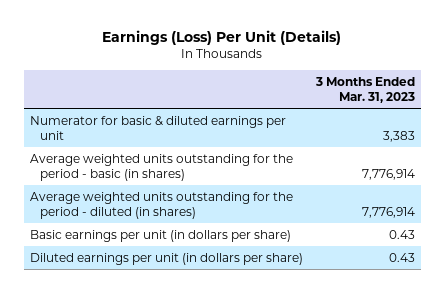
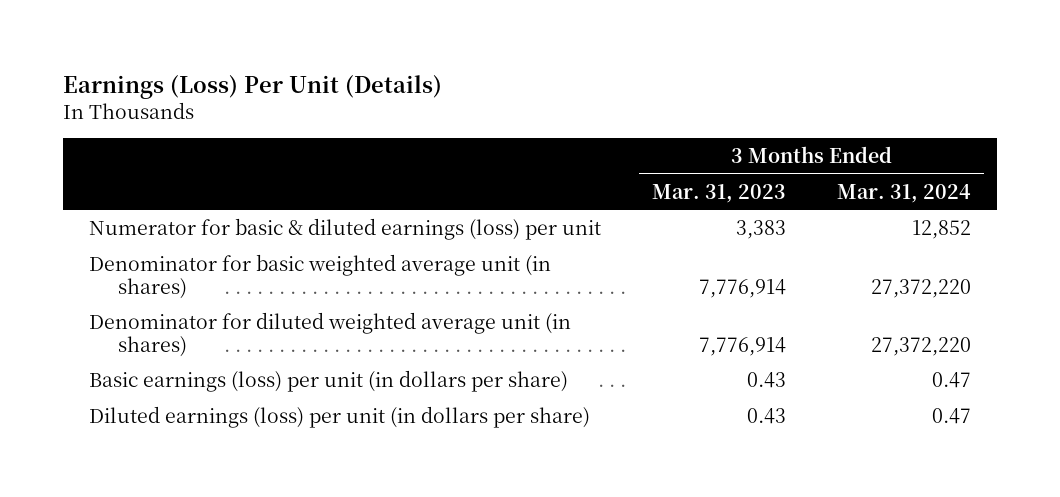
- | 3 Months Ended Mar. 31, 2023
+ | 3 Months Ended Mar. 31, 2023 | 3 Months Ended Mar. 31, 2024
- Numerator for basic & diluted earnings per unit | 3,383
- Average weighted units outstanding for the period - basic (in shares) | 7,776,914
- Average weighted units outstanding for the period - diluted (in shares) | 7,776,914
- Basic earnings per unit (in dollars per share) | 0.43
- Diluted earnings per unit (in dollars per share) | 0.43
+ Numerator for basic & diluted earnings (loss) per unit | 3,383 | 12,852
+ Denominator for basic weighted average unit (in shares) | 7,776,914 | 27,372,220
+ Denominator for diluted weighted average unit (in shares) | 7,776,914 | 27,372,220
+ Basic earnings (loss) per unit (in dollars per share) | 0.43 | 0.47
+ Diluted earnings (loss) per unit (in dollars per share) | 0.43 | 0.47

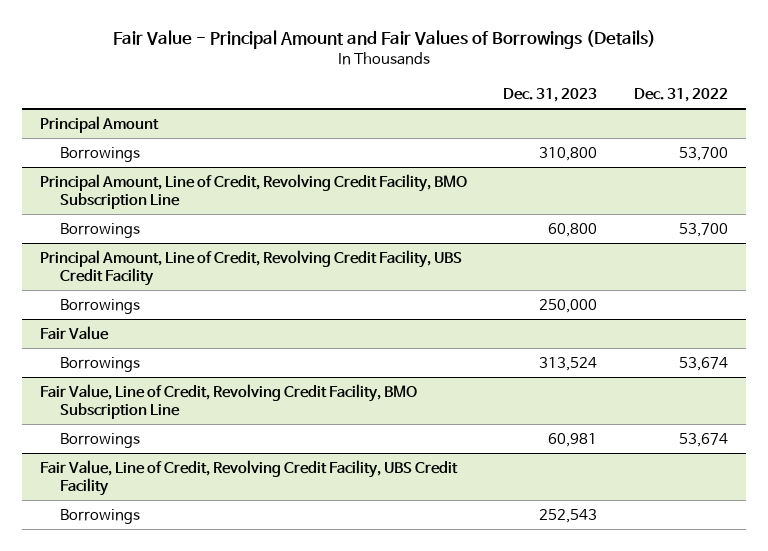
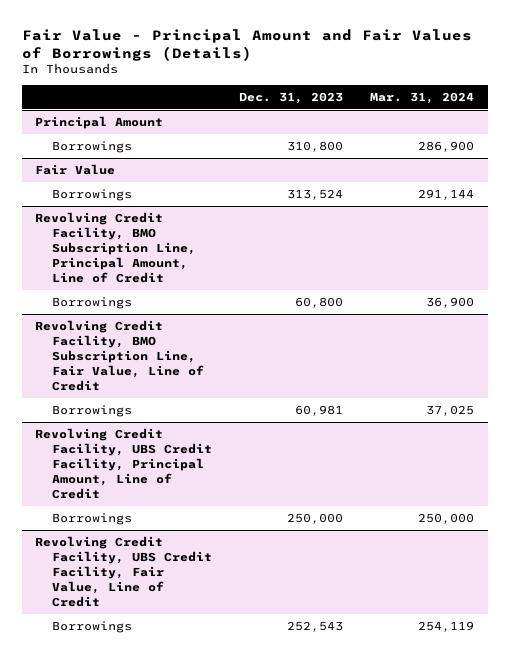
- | Dec. 31, 2023 | Dec. 31, 2022
+ | Dec. 31, 2023 | Mar. 31, 2024
- Principal Amount, Line of Credit, Revolving Credit Facility, BMO Subscription Line
- Borrowings | 60,800 | 53,700
- Principal Amount, Line of Credit, Revolving Credit Facility, UBS Credit Facility
- Borrowings | 250,000 |
- Fair Value, Line of Credit, Revolving Credit Facility, BMO Subscription Line
+ Revolving Credit Facility, BMO Subscription Line, Principal Amount, Line of Credit
+ Borrowings | 60,800 | 36,900
+ Revolving Credit Facility, BMO Subscription Line, Fair Value, Line of Credit
- Fair Value, Line of Credit, Revolving Credit Facility, UBS Credit Facility
+ Revolving Credit Facility, UBS Credit Facility, Principal Amount, Line of Credit
+ Borrowings | 250,000 | 250,000
+ Revolving Credit Facility, UBS Credit Facility, Fair Value, Line of Credit

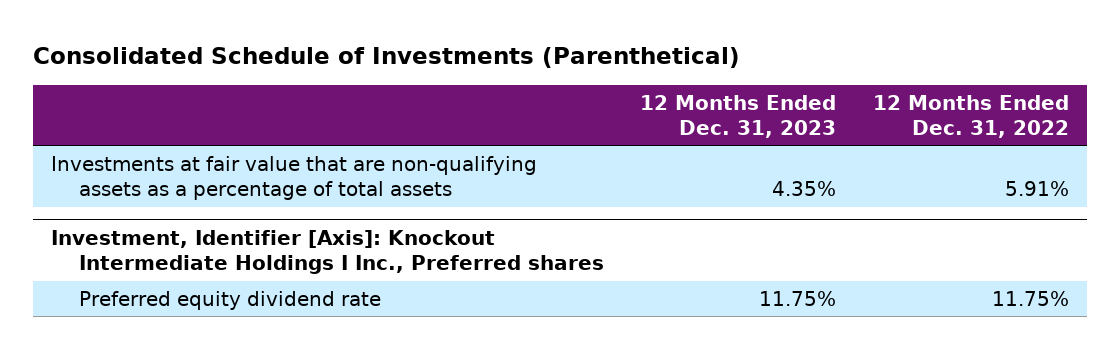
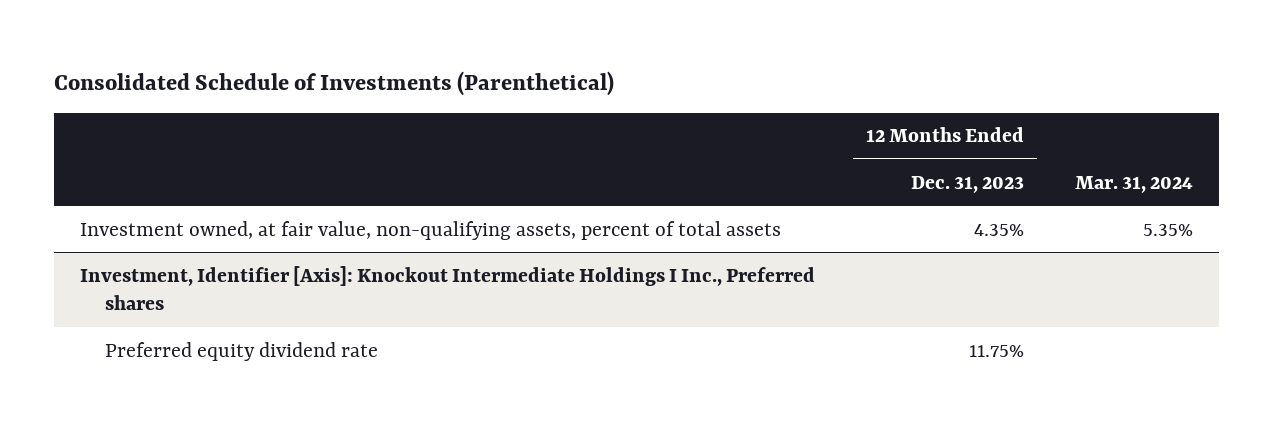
- | 12 Months Ended Dec. 31, 2023 | 12 Months Ended Dec. 31, 2022
+ | 12 Months Ended Dec. 31, 2023 | Mar. 31, 2024
- Investments at fair value that are non-qualifying assets as a percentage of total assets | 4.35% | 5.91%
+ Investment owned, at fair value, non-qualifying assets, percent of total assets | 4.35% | 5.35%

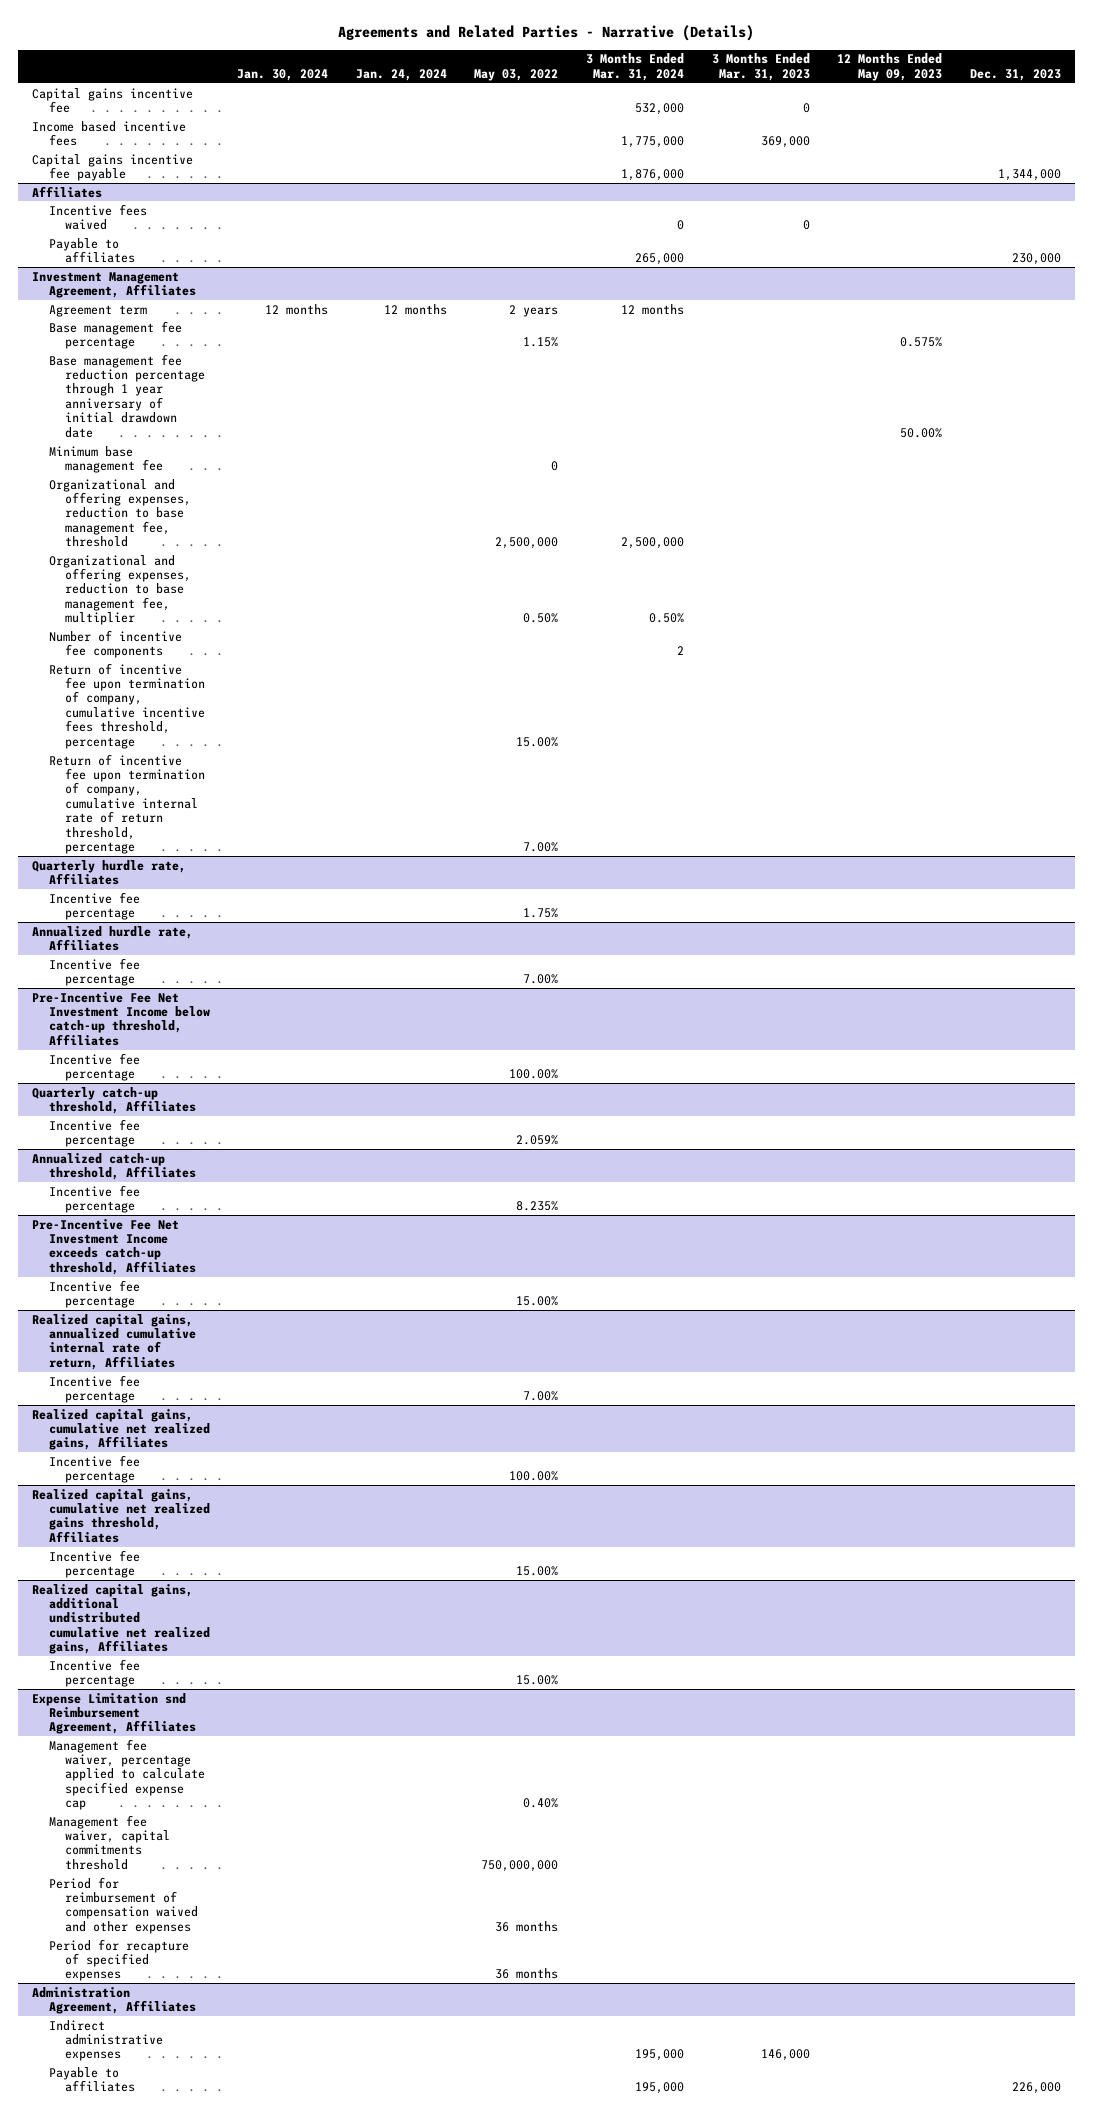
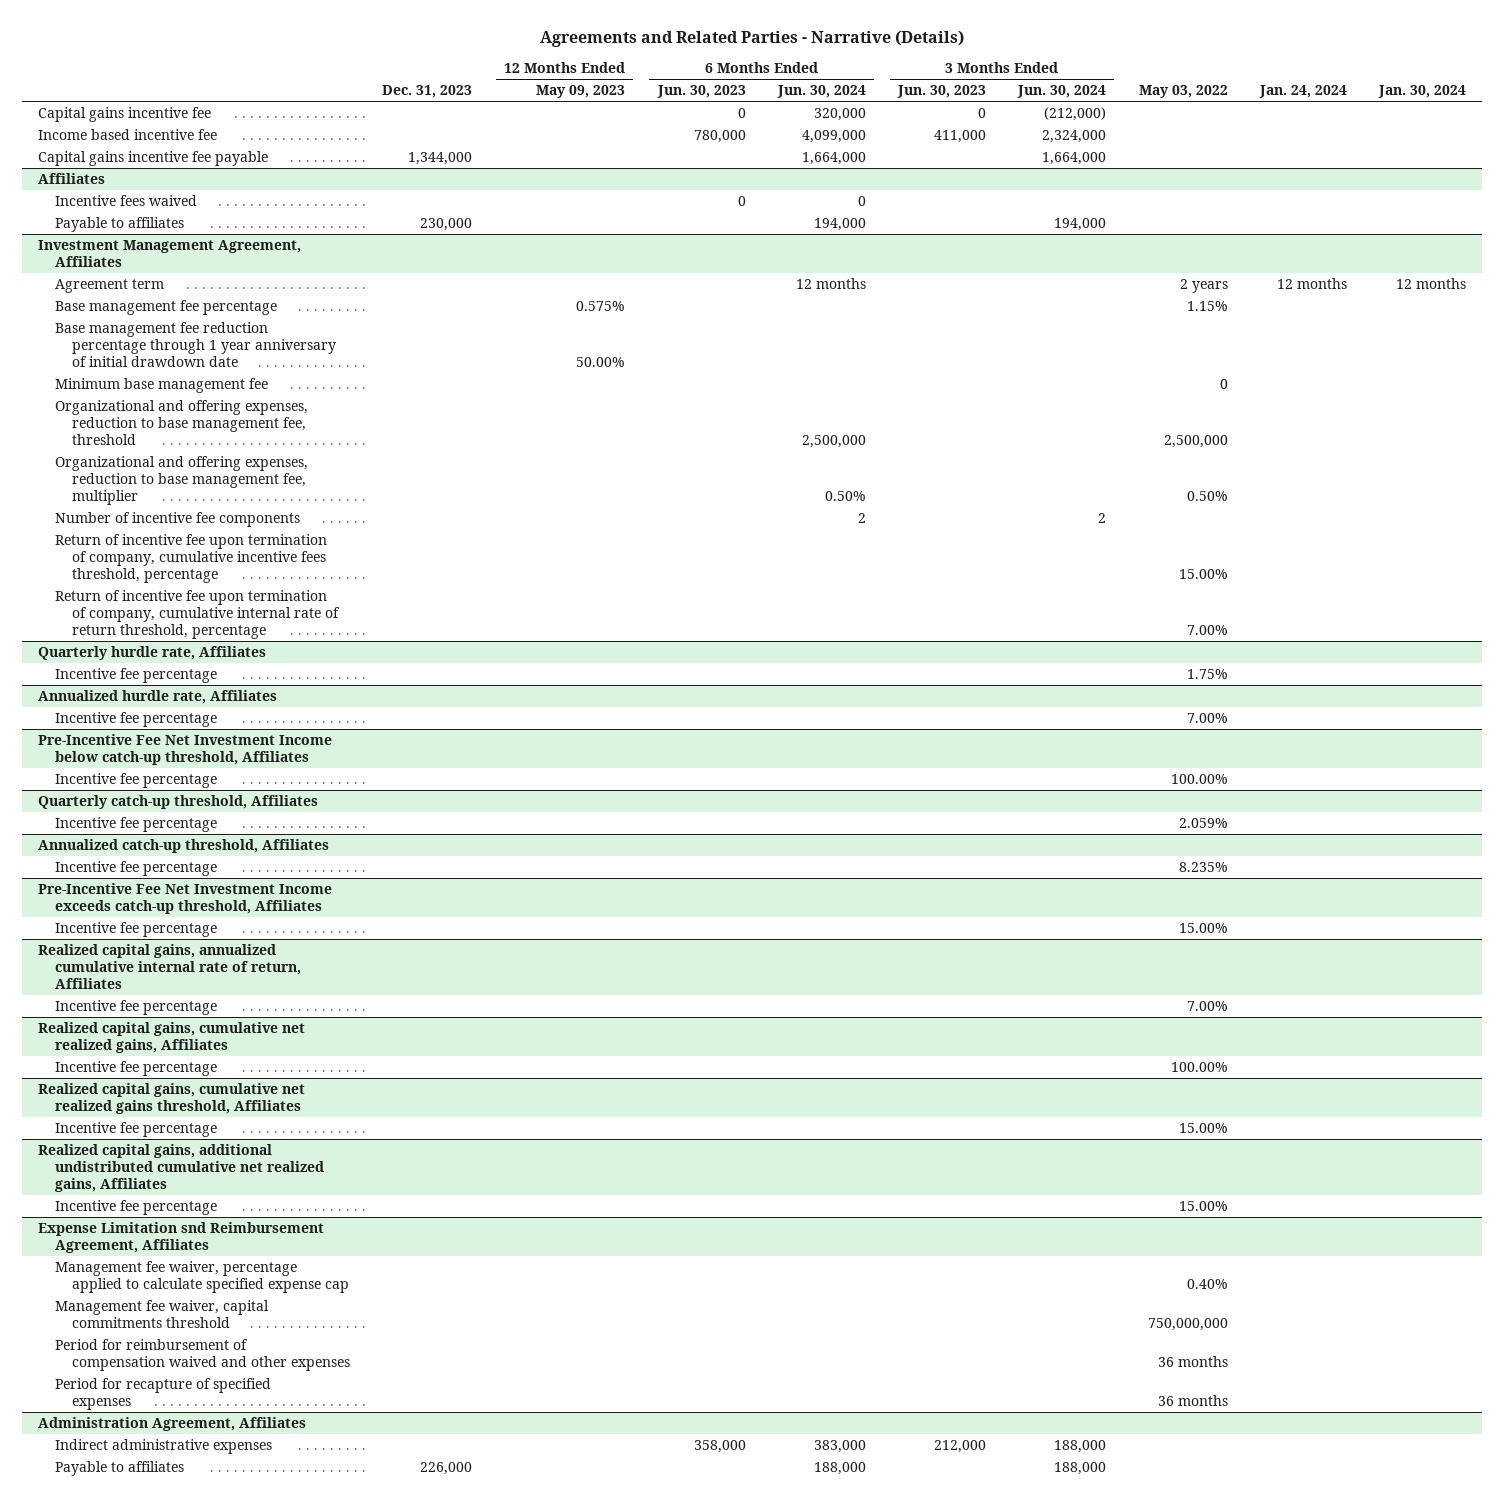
- | Jan. 30, 2024 | Jan. 24, 2024 | May 03, 2022 | 3 Months Ended Mar. 31, 2024 | 3 Months Ended Mar. 31, 2023 | 12 Months Ended May 09, 2023 | Dec. 31, 2023
+ | Dec. 31, 2023 | 12 Months Ended May 09, 2023 | 6 Months Ended Jun. 30, 2023 | 6 Months Ended Jun. 30, 2024 | 3 Months Ended Jun. 30, 2023 | 3 Months Ended Jun. 30, 2024 | May 03, 2022 | Jan. 24, 2024 | Jan. 30, 2024
- Income based incentive fees | | | | 1,775,000 | 369,000 | |
+ Income based incentive fee | | | 780,000 | 4,099,000 | 411,000 | 2,324,000 | | |

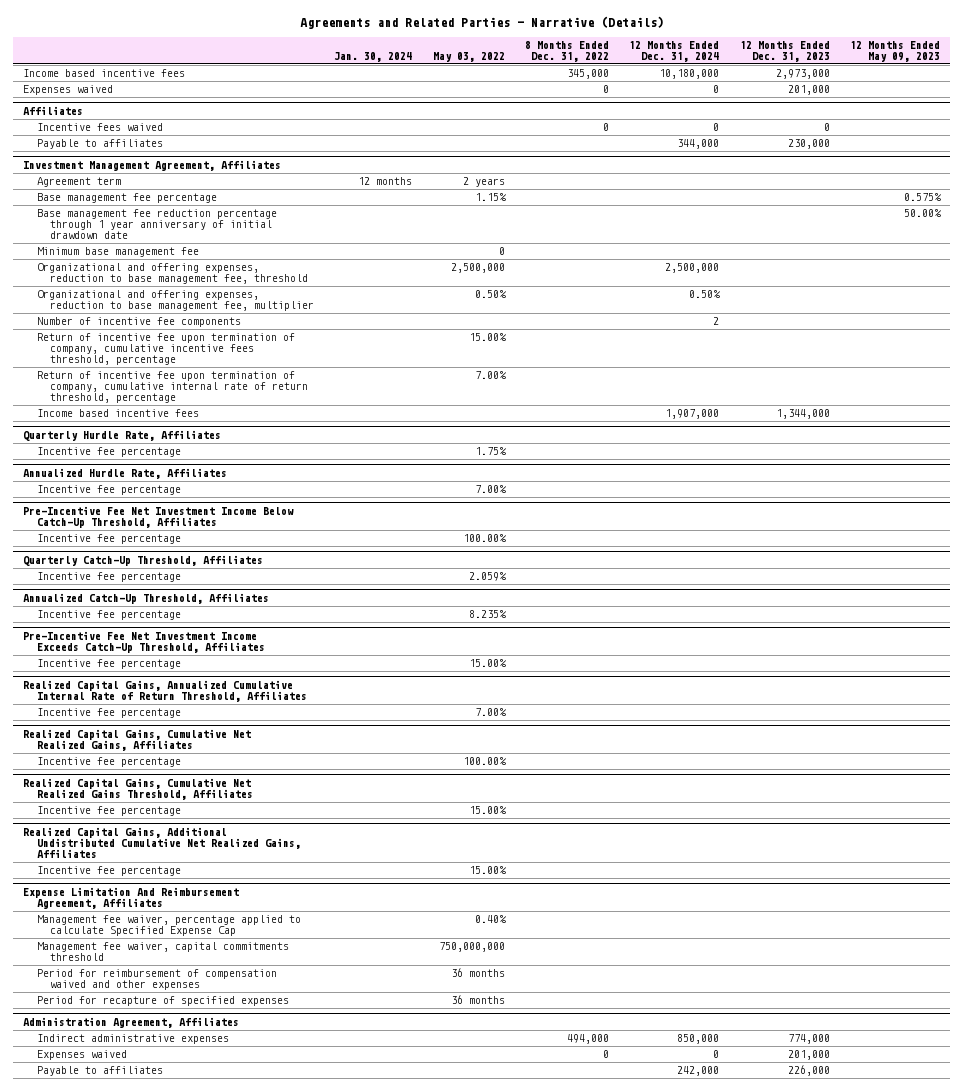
- | Dec. 31, 2023 | 12 Months Ended May 09, 2023 | 6 Months Ended Jun. 30, 2023 | 6 Months Ended Jun. 30, 2024 | 3 Months Ended Jun. 30, 2023 | 3 Months Ended Jun. 30, 2024 | May 03, 2022 | Jan. 24, 2024 | Jan. 30, 2024
+ | Jan. 30, 2024 | May 03, 2022 | 8 Months Ended Dec. 31, 2022 | 12 Months Ended Dec. 31, 2024 | 12 Months Ended Dec. 31, 2023 | 12 Months Ended May 09, 2023
- Capital gains incentive fee | | | 0 | 320,000 | 0 | (212,000) | | |
- Income based incentive fee | | | 780,000 | 4,099,000 | 411,000 | 2,324,000 | | |
- Capital gains incentive fee payable | 1,344,000 | | | 1,664,000 | | 1,664,000 | | |
+ Income based incentive fees | | | 345,000 | 10,180,000 | 2,973,000 |
+ Expenses waived | | | 0 | 0 | 201,000 |
- Quarterly hurdle rate, Affiliates
@ Investment Management Agreement, Affiliates
+ Income based incentive fees | | | | 1,907,000 | 1,344,000 |
+ Quarterly Hurdle Rate, Affiliates
- Annualized hurdle rate, Affiliates
+ Annualized Hurdle Rate, Affiliates
- Pre-Incentive Fee Net Investment Income below catch-up threshold, Affiliates
+ Pre-Incentive Fee Net Investment Income Below Catch-Up Threshold, Affiliates
- Quarterly catch-up threshold, Affiliates
+ Quarterly Catch-Up Threshold, Affiliates
- Annualized catch-up threshold, Affiliates
+ Annualized Catch-Up Threshold, Affiliates
- Pre-Incentive Fee Net Investment Income exceeds catch-up threshold, Affiliates
+ Pre-Incentive Fee Net Investment Income Exceeds Catch-Up Threshold, Affiliates
- Realized capital gains, annualized cumulative internal rate of return, Affiliates
+ Realized Capital Gains, Annualized Cumulative Internal Rate of Return Threshold, Affiliates
- Realized capital gains, cumulative net realized gains, Affiliates
+ Realized Capital Gains, Cumulative Net Realized Gains, Affiliates
- Realized capital gains, cumulative net realized gains threshold, Affiliates
+ Realized Capital Gains, Cumulative Net Realized Gains Threshold, Affiliates
- Realized capital gains, additional undistributed cumulative net realized gains, Affiliates
+ Realized Capital Gains, Additional Undistributed Cumulative Net Realized Gains, Affiliates
- Expense Limitation snd Reimbursement Agreement, Affiliates
- Management fee waiver, percentage applied to calculate specified expense cap | | | | | | | 0.40% | |
+ Expense Limitation And Reimbursement Agreement, Affiliates
+ Management fee waiver, percentage applied to calculate Specified Expense Cap | | 0.40% | | | |
@ Administration Agreement, Affiliates
+ Expenses waived | | | 0 | 0 | 201,000 |

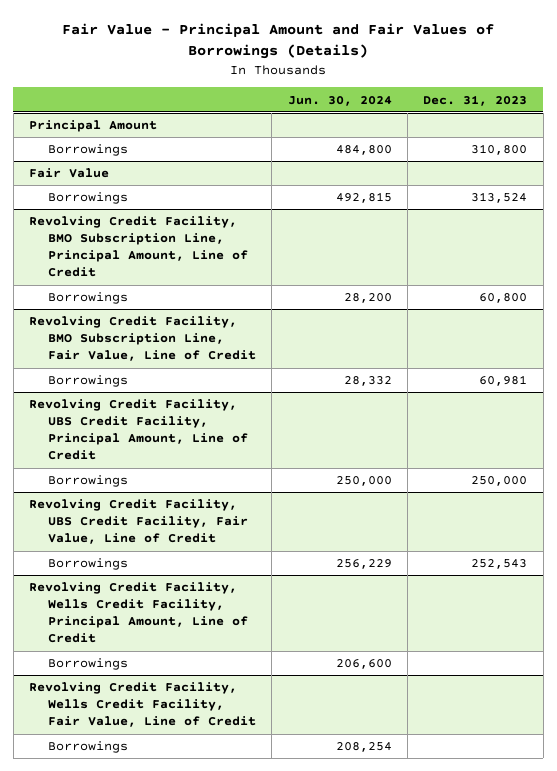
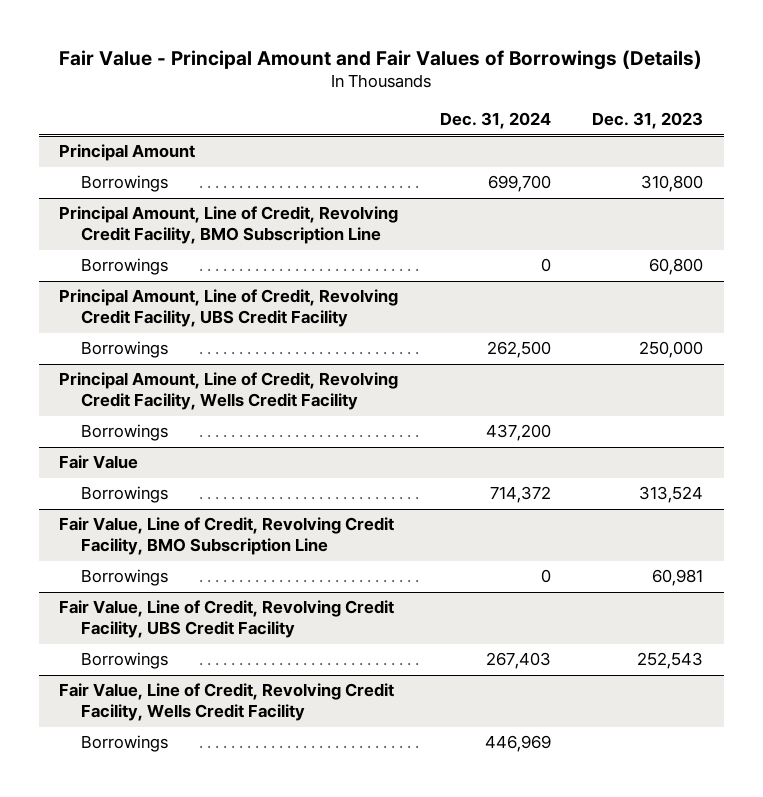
- | Jun. 30, 2024 | Dec. 31, 2023
+ | Dec. 31, 2024 | Dec. 31, 2023
+ Principal Amount, Line of Credit, Revolving Credit Facility, BMO Subscription Line
+ Borrowings | 0 | 60,800
+ Principal Amount, Line of Credit, Revolving Credit Facility, UBS Credit Facility
+ Borrowings | 262,500 | 250,000
+ Principal Amount, Line of Credit, Revolving Credit Facility, Wells Credit Facility
+ Borrowings | 437,200 |
- Revolving Credit Facility, BMO Subscription Line, Principal Amount, Line of Credit
- Borrowings | 28,200 | 60,800
- Revolving Credit Facility, BMO Subscription Line, Fair Value, Line of Credit
+ Fair Value, Line of Credit, Revolving Credit Facility, BMO Subscription Line
- Revolving Credit Facility, UBS Credit Facility, Principal Amount, Line of Credit
- Borrowings | 250,000 | 250,000
- Revolving Credit Facility, UBS Credit Facility, Fair Value, Line of Credit
+ Fair Value, Line of Credit, Revolving Credit Facility, UBS Credit Facility
- Revolving Credit Facility, Wells Credit Facility, Principal Amount, Line of Credit
- Borrowings | 206,600 |
- Revolving Credit Facility, Wells Credit Facility, Fair Value, Line of Credit
+ Fair Value, Line of Credit, Revolving Credit Facility, Wells Credit Facility

